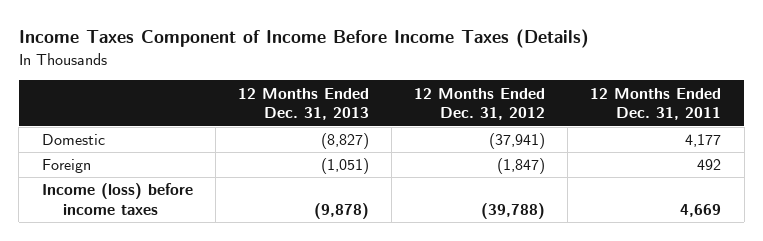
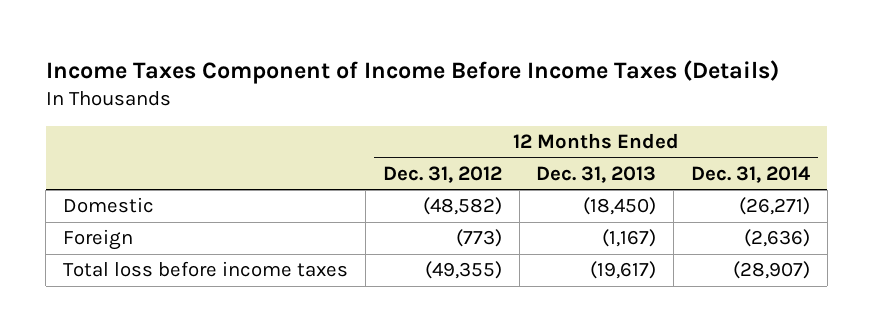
- | 12 Months Ended Dec. 31, 2013 | 12 Months Ended Dec. 31, 2012 | 12 Months Ended Dec. 31, 2011
+ | 12 Months Ended Dec. 31, 2012 | 12 Months Ended Dec. 31, 2013 | 12 Months Ended Dec. 31, 2014
- Domestic | (8,827) | (37,941) | 4,177
- Foreign | (1,051) | (1,847) | 492
- Income (loss) before income taxes | (9,878) | (39,788) | 4,669
+ Domestic | (48,582) | (18,450) | (26,271)
+ Foreign | (773) | (1,167) | (2,636)
+ Total loss before income taxes | (49,355) | (19,617) | (28,907)

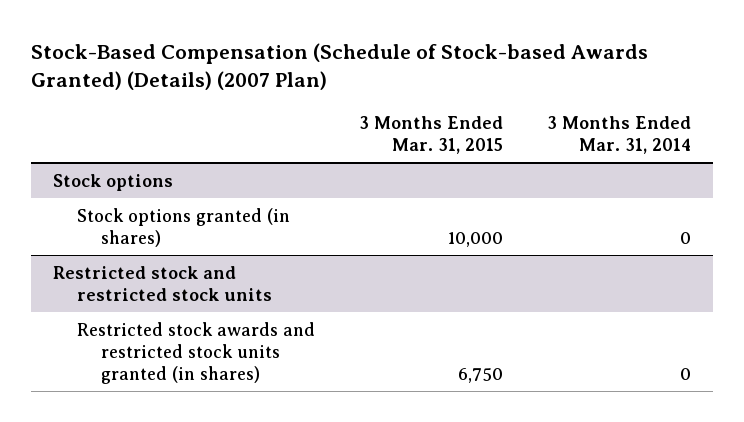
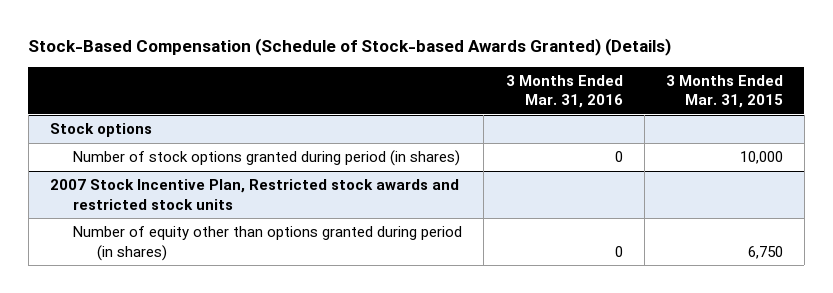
- Stock-Based Compensation (Schedule of Stock-based Awards Granted) (Details) (2007 Plan)
+ Stock-Based Compensation (Schedule of Stock-based Awards Granted) (Details)
- | 3 Months Ended Mar. 31, 2015 | 3 Months Ended Mar. 31, 2014
+ | 3 Months Ended Mar. 31, 2016 | 3 Months Ended Mar. 31, 2015
@ Stock options
- Stock options granted (in shares) | 10,000 | 0
- Restricted stock and restricted stock units
- Restricted stock awards and restricted stock units granted (in shares) | 6,750 | 0
@ Stock options
+ Number of stock options granted during period (in shares) | 0 | 10,000
+ 2007 Stock Incentive Plan, Restricted stock awards and restricted stock units
+ Number of equity other than options granted during period (in shares) | 0 | 6,750

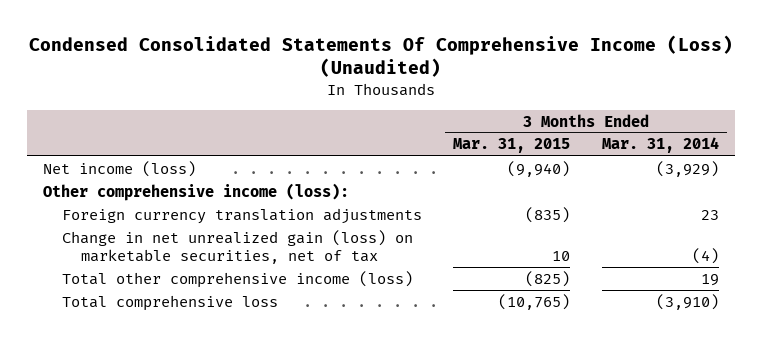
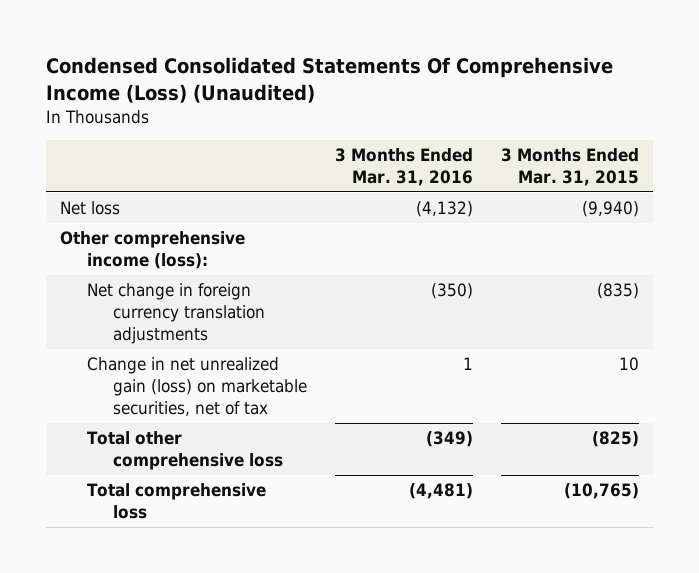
- | 3 Months Ended Mar. 31, 2015 | 3 Months Ended Mar. 31, 2014
+ | 3 Months Ended Mar. 31, 2016 | 3 Months Ended Mar. 31, 2015
- Net income (loss) | (9,940) | (3,929)
+ Net loss | (4,132) | (9,940)
- Foreign currency translation adjustments | (835) | 23
+ Net change in foreign currency translation adjustments | (350) | (835)
- Total other comprehensive income (loss) | (825) | 19
+ Total other comprehensive loss | (349) | (825)

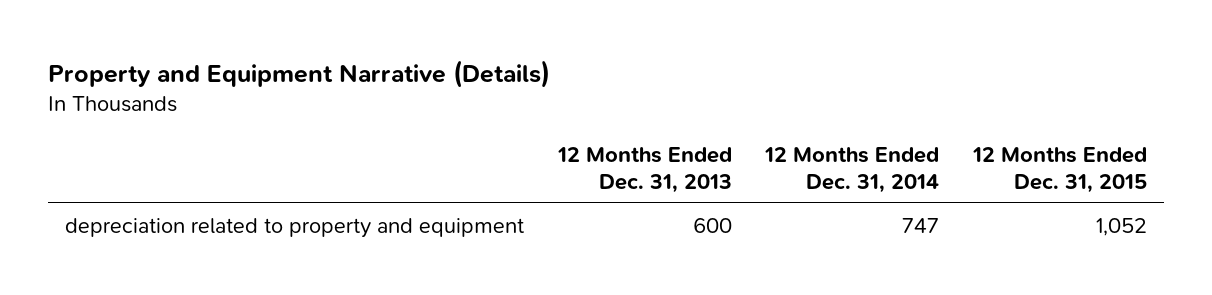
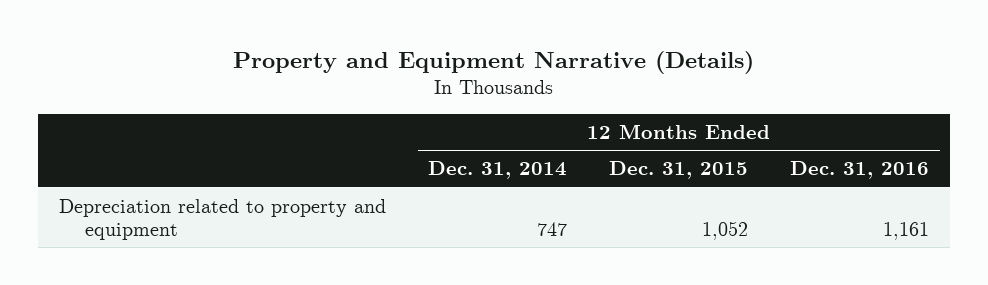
- | 12 Months Ended Dec. 31, 2013 | 12 Months Ended Dec. 31, 2014 | 12 Months Ended Dec. 31, 2015
+ | 12 Months Ended Dec. 31, 2014 | 12 Months Ended Dec. 31, 2015 | 12 Months Ended Dec. 31, 2016
- depreciation related to property and equipment | 600 | 747 | 1,052
+ Depreciation related to property and equipment | 747 | 1,052 | 1,161

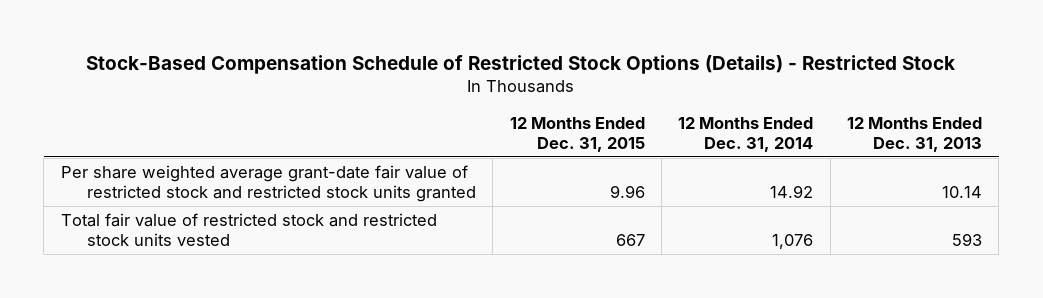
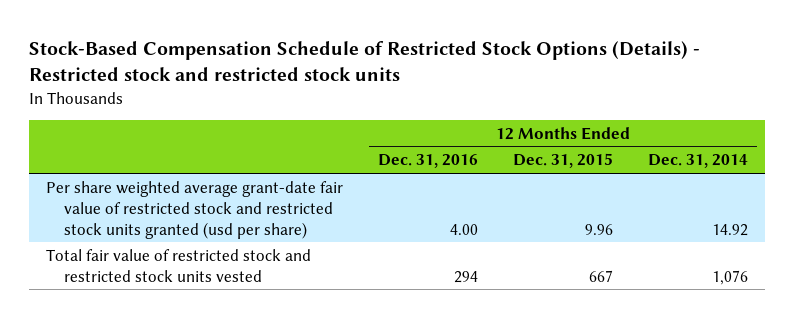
- Stock-Based Compensation Schedule of Restricted Stock Options (Details) - Restricted Stock
+ Stock-Based Compensation Schedule of Restricted Stock Options (Details) - Restricted stock and restricted stock units
- | 12 Months Ended Dec. 31, 2015 | 12 Months Ended Dec. 31, 2014 | 12 Months Ended Dec. 31, 2013
+ | 12 Months Ended Dec. 31, 2016 | 12 Months Ended Dec. 31, 2015 | 12 Months Ended Dec. 31, 2014
- Per share weighted average grant-date fair value of restricted stock and restricted stock units granted | 9.96 | 14.92 | 10.14
+ Per share weighted average grant-date fair value of restricted stock and restricted stock units granted (usd per share) | 4.00 | 9.96 | 14.92

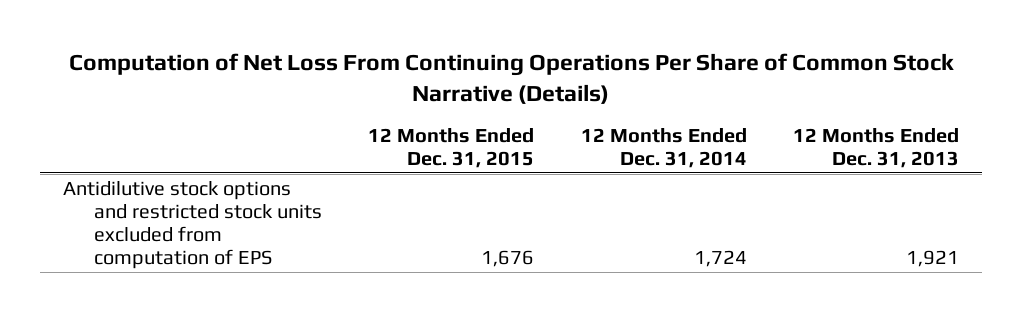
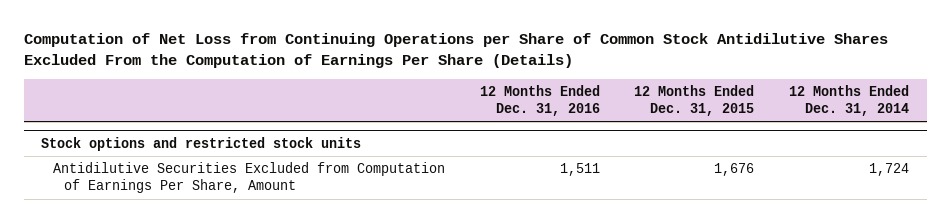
- Computation of Net Loss From Continuing Operations Per Share of Common Stock Narrative (Details)
+ Computation of Net Loss from Continuing Operations per Share of Common Stock Antidilutive Shares Excluded From the Computation of Earnings Per Share (Details)
- | 12 Months Ended Dec. 31, 2015 | 12 Months Ended Dec. 31, 2014 | 12 Months Ended Dec. 31, 2013
+ | 12 Months Ended Dec. 31, 2016 | 12 Months Ended Dec. 31, 2015 | 12 Months Ended Dec. 31, 2014
- Antidilutive stock options and restricted stock units excluded from computation of EPS | 1,676 | 1,724 | 1,921
+ Stock options and restricted stock units
+ Antidilutive Securities Excluded from Computation of Earnings Per Share, Amount | 1,511 | 1,676 | 1,724

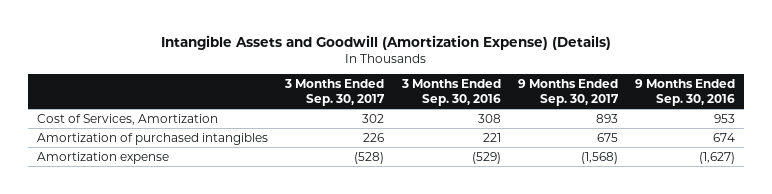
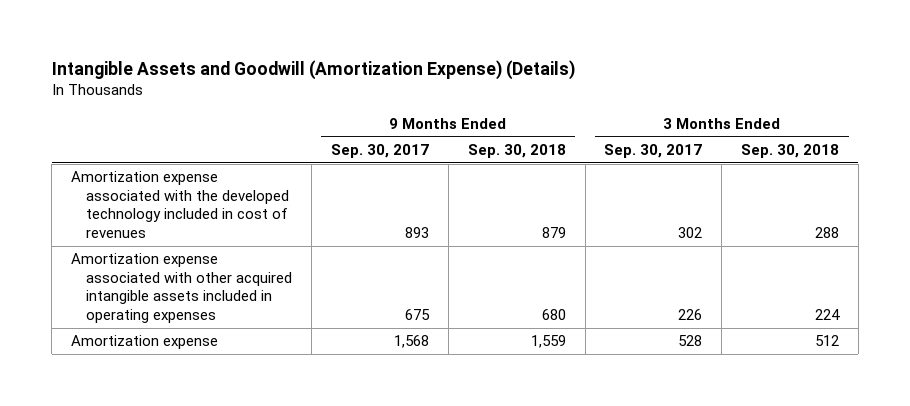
- | 3 Months Ended Sep. 30, 2017 | 3 Months Ended Sep. 30, 2016 | 9 Months Ended Sep. 30, 2017 | 9 Months Ended Sep. 30, 2016
+ | 9 Months Ended Sep. 30, 2017 | 9 Months Ended Sep. 30, 2018 | 3 Months Ended Sep. 30, 2017 | 3 Months Ended Sep. 30, 2018
- Cost of Services, Amortization | 302 | 308 | 893 | 953
- Amortization of purchased intangibles | 226 | 221 | 675 | 674
- Amortization expense | (528) | (529) | (1,568) | (1,627)
+ Amortization expense associated with the developed technology included in cost of revenues | 893 | 879 | 302 | 288
+ Amortization expense associated with other acquired intangible assets included in operating expenses | 675 | 680 | 226 | 224
+ Amortization expense | 1,568 | 1,559 | 528 | 512

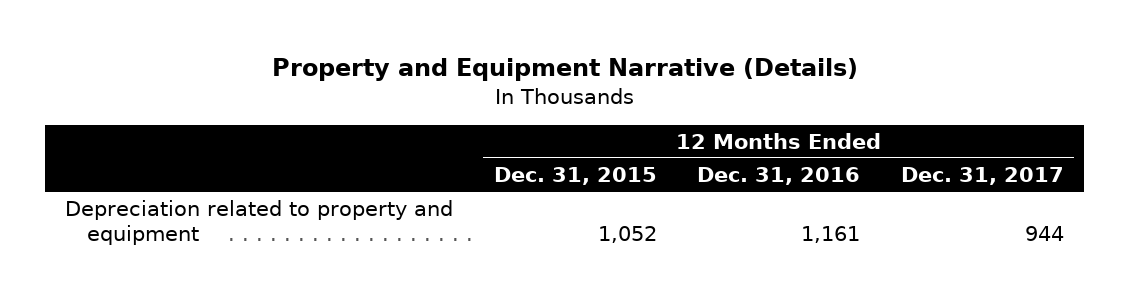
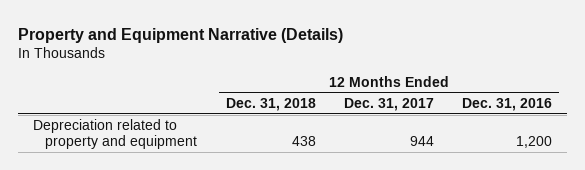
- | 12 Months Ended Dec. 31, 2015 | 12 Months Ended Dec. 31, 2016 | 12 Months Ended Dec. 31, 2017
+ | 12 Months Ended Dec. 31, 2018 | 12 Months Ended Dec. 31, 2017 | 12 Months Ended Dec. 31, 2016
- Depreciation related to property and equipment | 1,052 | 1,161 | 944
+ Depreciation related to property and equipment | 438 | 944 | 1,200

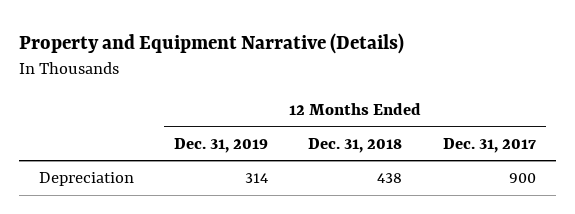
- | 12 Months Ended Dec. 31, 2018 | 12 Months Ended Dec. 31, 2017 | 12 Months Ended Dec. 31, 2016
+ | 12 Months Ended Dec. 31, 2019 | 12 Months Ended Dec. 31, 2018 | 12 Months Ended Dec. 31, 2017
- Depreciation related to property and equipment | 438 | 944 | 1,200
+ Depreciation | 314 | 438 | 900

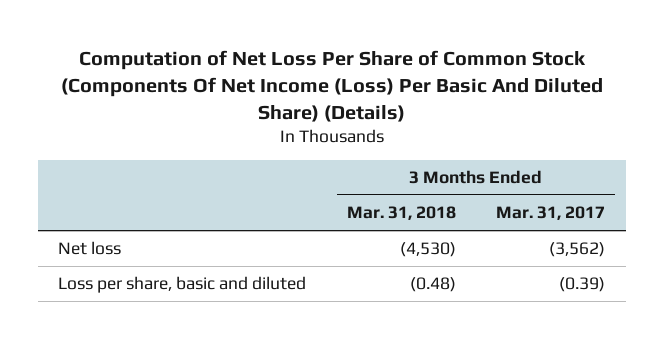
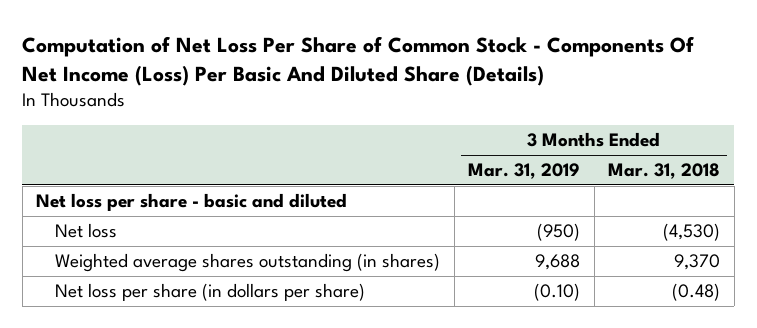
- Computation of Net Loss Per Share of Common Stock (Components Of Net Income (Loss) Per Basic And Diluted Share) (Details)
+ Computation of Net Loss Per Share of Common Stock - Components Of Net Income (Loss) Per Basic And Diluted Share (Details)
- | 3 Months Ended Mar. 31, 2018 | 3 Months Ended Mar. 31, 2017
+ | 3 Months Ended Mar. 31, 2019 | 3 Months Ended Mar. 31, 2018
+ Net loss per share - basic and diluted
- Loss per share, basic and diluted | (0.48) | (0.39)
+ Weighted average shares outstanding (in shares) | 9,688 | 9,370
+ Net loss per share (in dollars per share) | (0.10) | (0.48)

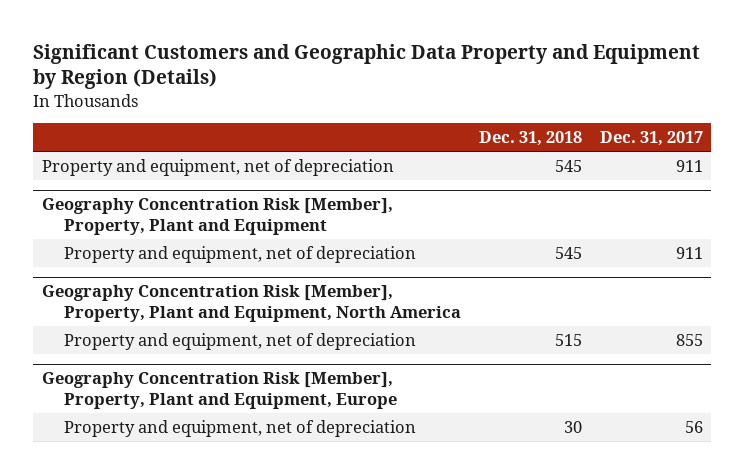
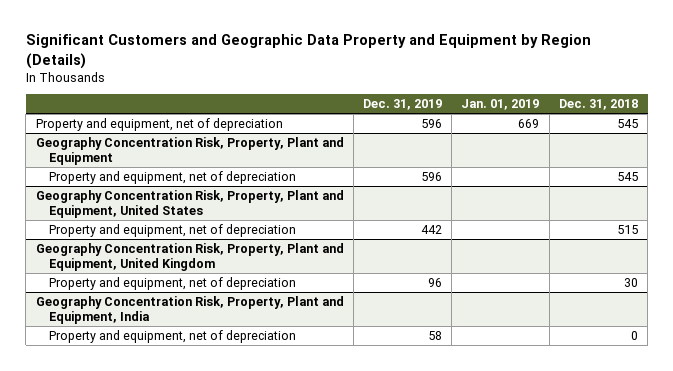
- | Dec. 31, 2018 | Dec. 31, 2017
+ | Dec. 31, 2019 | Jan. 01, 2019 | Dec. 31, 2018
- Geography Concentration Risk [Member], Property, Plant and Equipment
+ Geography Concentration Risk, Property, Plant and Equipment
- Geography Concentration Risk [Member], Property, Plant and Equipment, North America
+ Geography Concentration Risk, Property, Plant and Equipment, United States
- Geography Concentration Risk [Member], Property, Plant and Equipment, Europe
+ Geography Concentration Risk, Property, Plant and Equipment, United Kingdom
+ Geography Concentration Risk, Property, Plant and Equipment, India
+ Property and equipment, net of depreciation | 58 | | 0

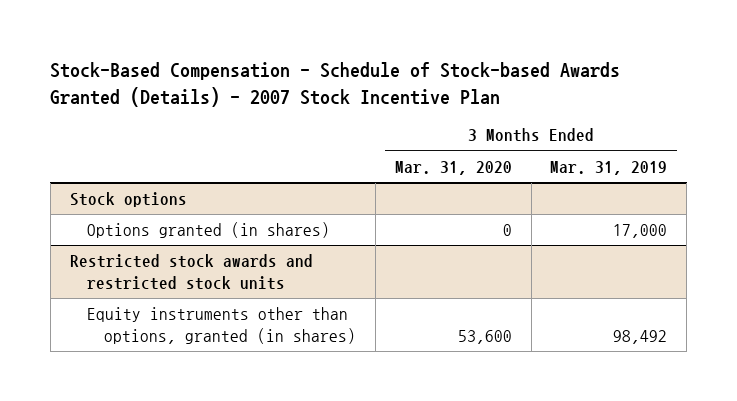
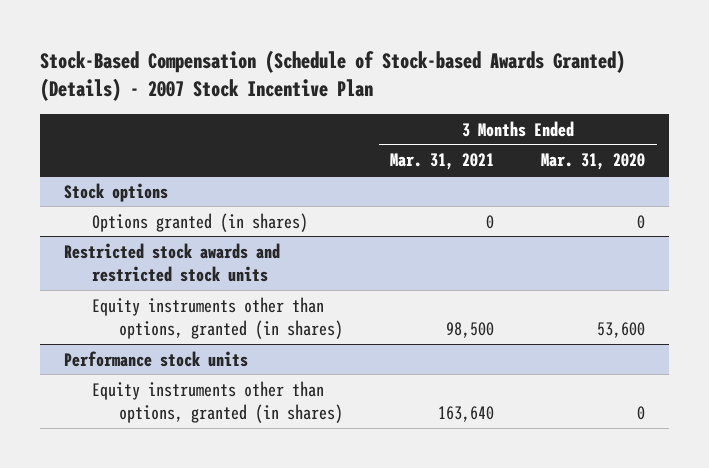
- Stock-Based Compensation - Schedule of Stock-based Awards Granted (Details) - 2007 Stock Incentive Plan
+ Stock-Based Compensation (Schedule of Stock-based Awards Granted) (Details) - 2007 Stock Incentive Plan
- | 3 Months Ended Mar. 31, 2020 | 3 Months Ended Mar. 31, 2019
+ | 3 Months Ended Mar. 31, 2021 | 3 Months Ended Mar. 31, 2020
+ Performance stock units
+ Equity instruments other than options, granted (in shares) | 163,640 | 0

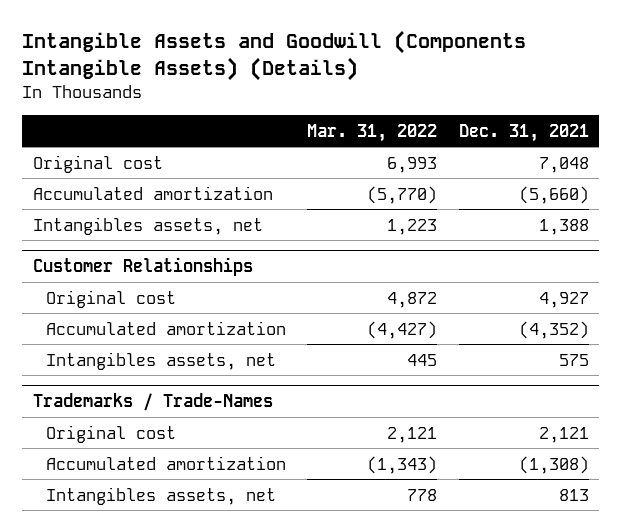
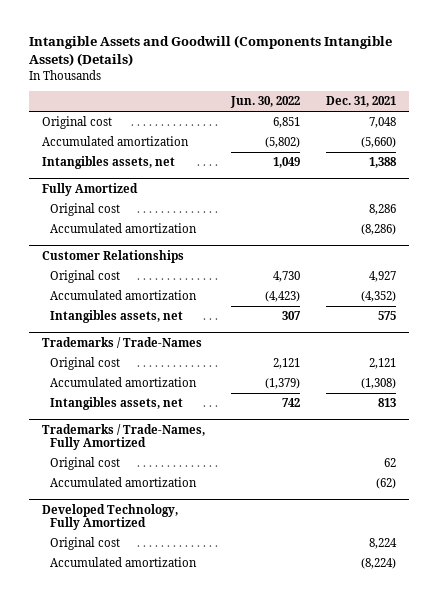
- | Mar. 31, 2022 | Dec. 31, 2021
+ | Jun. 30, 2022 | Dec. 31, 2021
+ Fully Amortized
+ Original cost | | 8,286
+ Accumulated amortization | | (8,286)
+ Trademarks / Trade-Names, Fully Amortized
+ Original cost | | 62
+ Accumulated amortization | | (62)
+ Developed Technology, Fully Amortized
+ Original cost | | 8,224
+ Accumulated amortization | | (8,224)

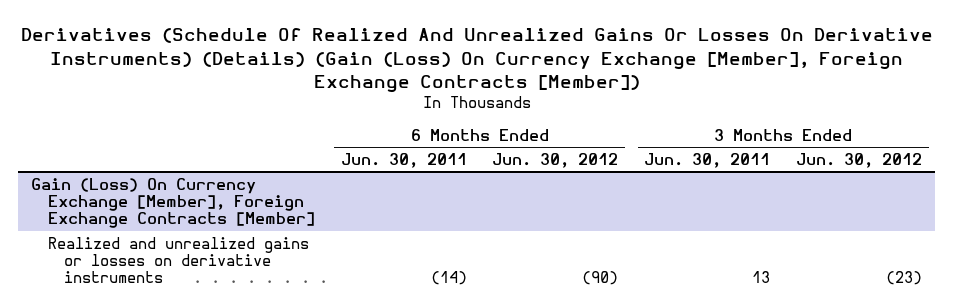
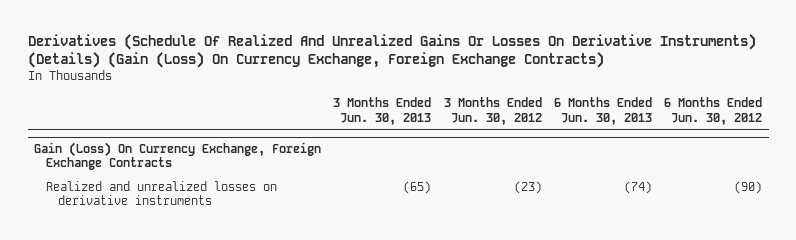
- Derivatives (Schedule Of Realized And Unrealized Gains Or Losses On Derivative Instruments) (Details) (Gain (Loss) On Currency Exchange [Member], Foreign Exchange Contracts [Member])
+ Derivatives (Schedule Of Realized And Unrealized Gains Or Losses On Derivative Instruments) (Details) (Gain (Loss) On Currency Exchange, Foreign Exchange Contracts)
- | 6 Months Ended Jun. 30, 2011 | 6 Months Ended Jun. 30, 2012 | 3 Months Ended Jun. 30, 2011 | 3 Months Ended Jun. 30, 2012
+ | 3 Months Ended Jun. 30, 2013 | 3 Months Ended Jun. 30, 2012 | 6 Months Ended Jun. 30, 2013 | 6 Months Ended Jun. 30, 2012
- Gain (Loss) On Currency Exchange [Member], Foreign Exchange Contracts [Member]
- Realized and unrealized gains or losses on derivative instruments | (14) | (90) | 13 | (23)
+ Gain (Loss) On Currency Exchange, Foreign Exchange Contracts
+ Realized and unrealized losses on derivative instruments | (65) | (23) | (74) | (90)

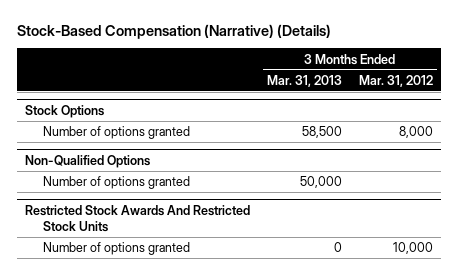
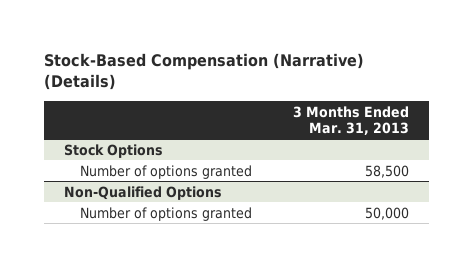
- | 3 Months Ended Mar. 31, 2013 | 3 Months Ended Mar. 31, 2012
+ | 3 Months Ended Mar. 31, 2013
- Restricted Stock Awards And Restricted Stock Units
- Number of options granted | 0 | 10,000

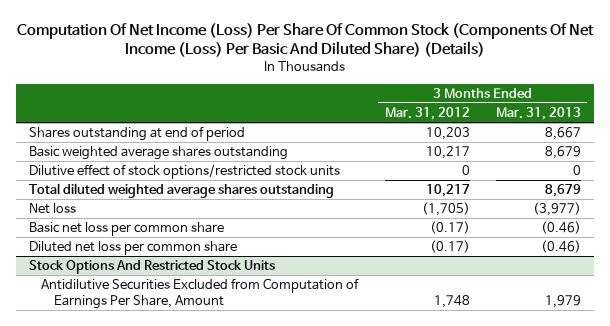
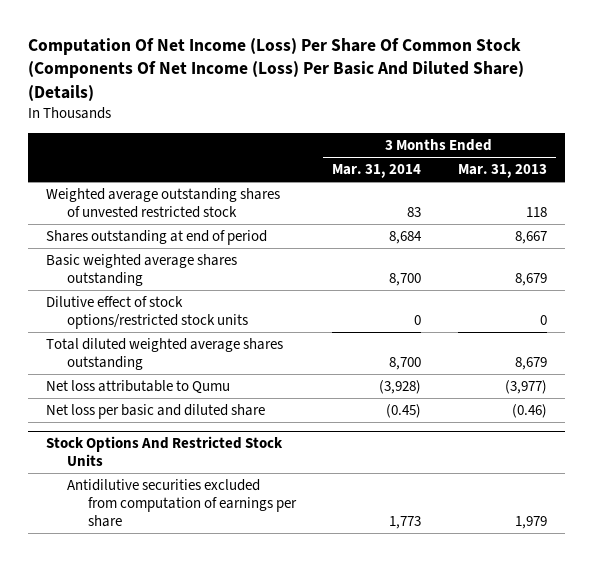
- | 3 Months Ended Mar. 31, 2012 | 3 Months Ended Mar. 31, 2013
+ | 3 Months Ended Mar. 31, 2014 | 3 Months Ended Mar. 31, 2013
+ Weighted average outstanding shares of unvested restricted stock | 83 | 118
- Net loss | (1,705) | (3,977)
- Basic net loss per common share | (0.17) | (0.46)
- Diluted net loss per common share | (0.17) | (0.46)
+ Net loss attributable to Qumu | (3,928) | (3,977)
+ Net loss per basic and diluted share | (0.45) | (0.46)
@ Stock Options And Restricted Stock Units
- Antidilutive Securities Excluded from Computation of Earnings Per Share, Amount | 1,748 | 1,979
+ Antidilutive securities excluded from computation of earnings per share | 1,773 | 1,979

